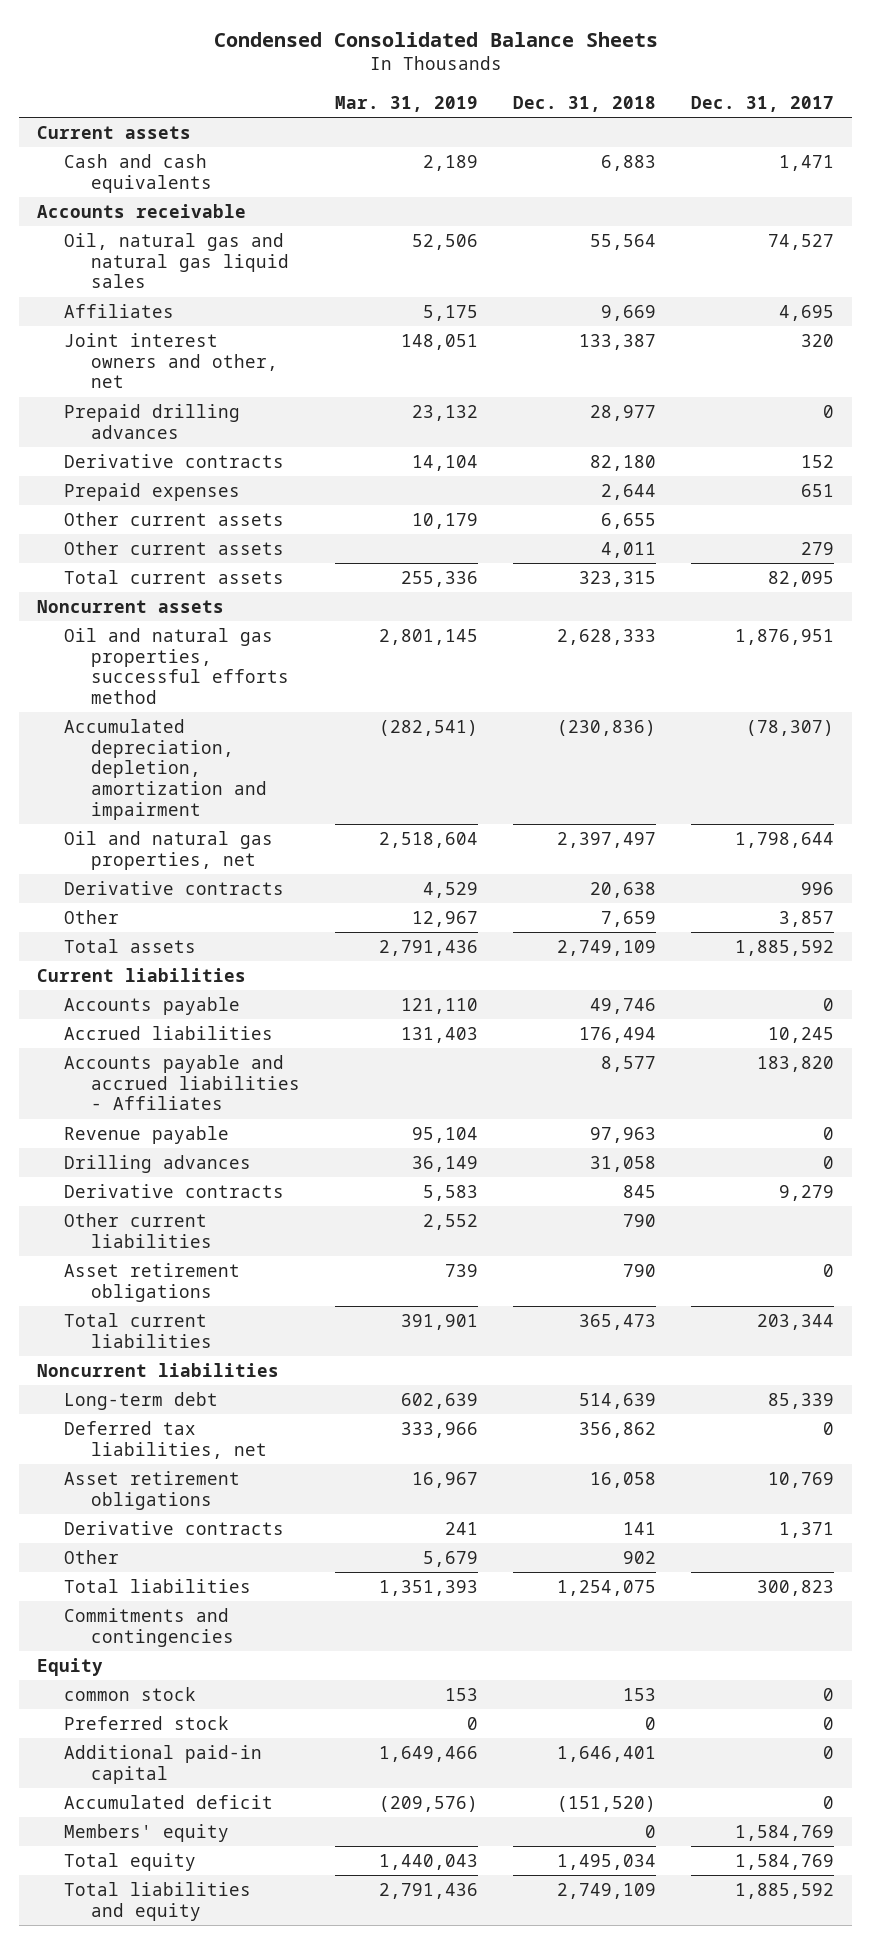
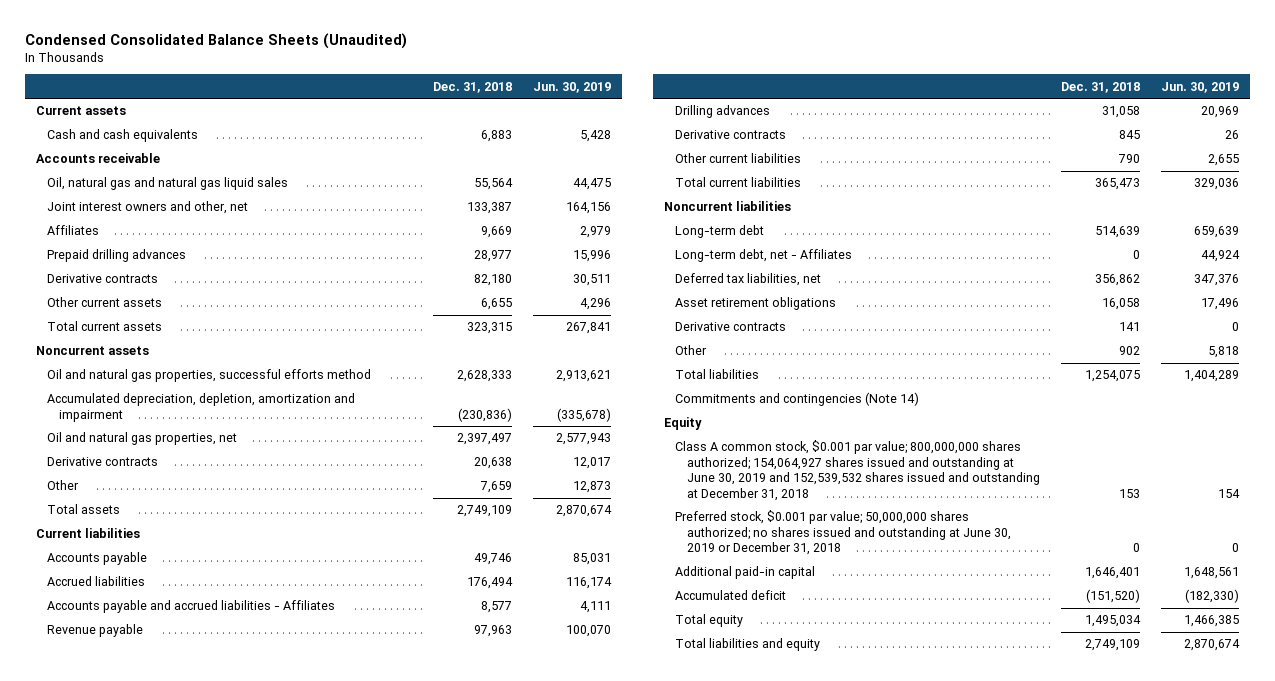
- Condensed Consolidated Balance Sheets
+ Condensed Consolidated Balance Sheets (Unaudited)
- | Mar. 31, 2019 | Dec. 31, 2018 | Dec. 31, 2017
+ | Dec. 31, 2018 | Jun. 30, 2019
moved down: Affiliates | 9,669 | 2,979
- Prepaid expenses | | 2,644 | 651
- Other current assets | | 4,011 | 279
- Asset retirement obligations | 739 | 790 | 0
+ Long-term debt, net - Affiliates | 0 | 44,924
- Commitments and contingencies
+ Commitments and contingencies (Note 14)
- common stock | 153 | 153 | 0
- Preferred stock | 0 | 0 | 0
+ Class A common stock, $0.001 par value; 800,000,000 shares authorized; 154,064,927 shares issued and outstanding at June 30, 2019 and 152,539,532 shares issued and outstanding at December 31, 2018 | 153 | 154
+ Preferred stock, $0.001 par value; 50,000,000 shares authorized; no shares issued and outstanding at June 30, 2019 or December 31, 2018 | 0 | 0
- Members' equity | | 0 | 1,584,769

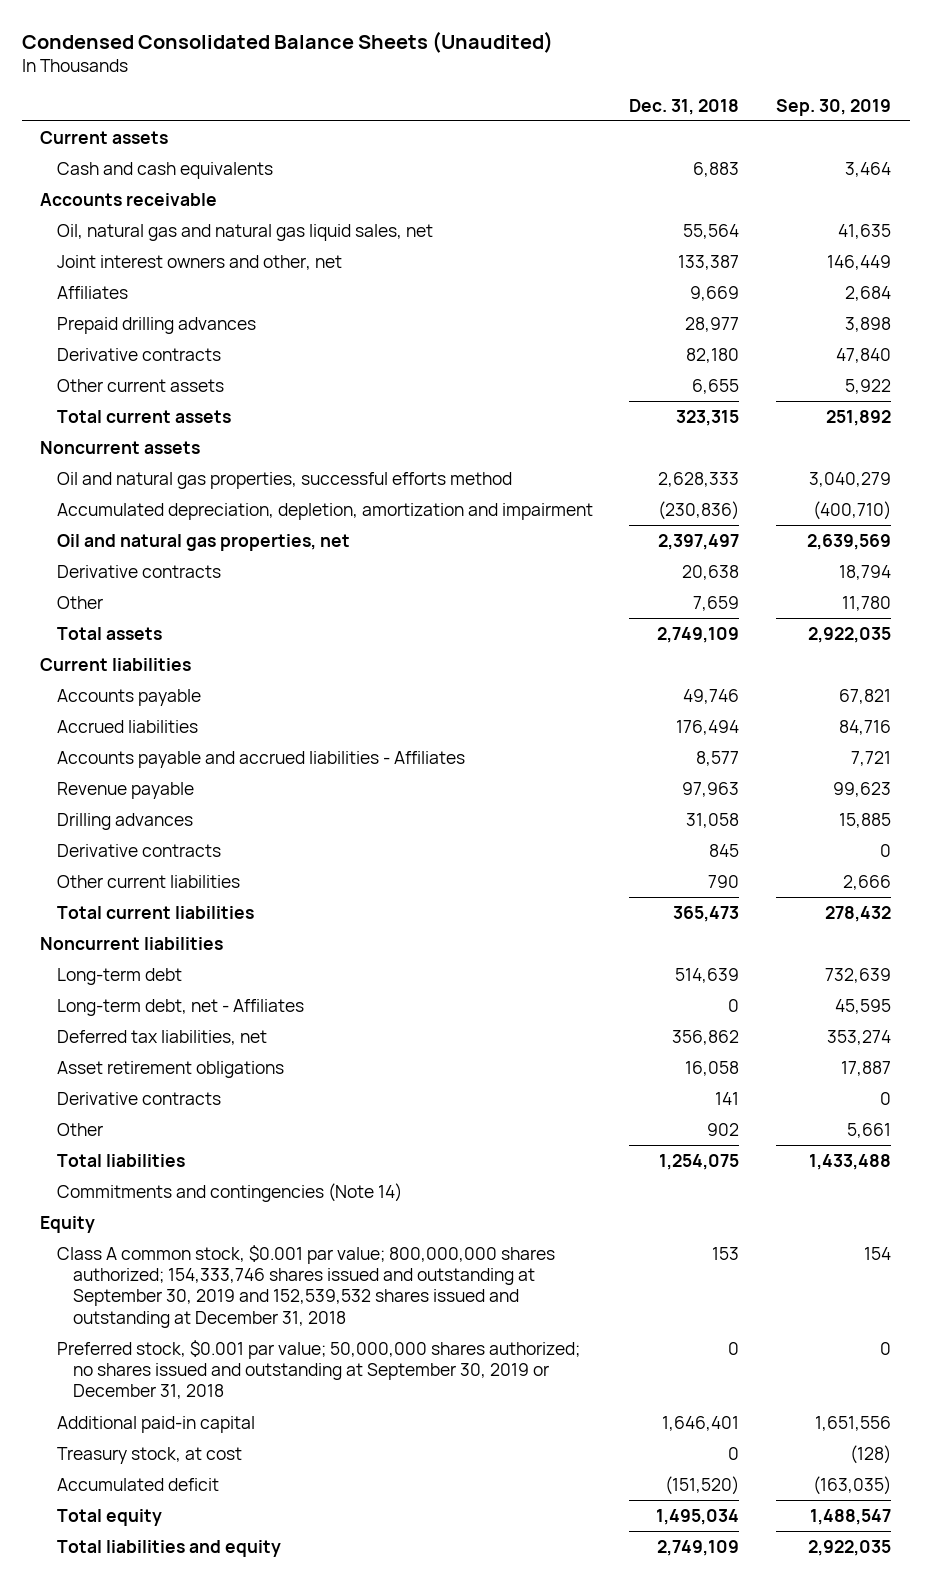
- | Dec. 31, 2018 | Jun. 30, 2019
+ | Dec. 31, 2018 | Sep. 30, 2019
- Oil, natural gas and natural gas liquid sales | 55,564 | 44,475
+ Oil, natural gas and natural gas liquid sales, net | 55,564 | 41,635
- Class A common stock, $0.001 par value; 800,000,000 shares authorized; 154,064,927 shares issued and outstanding at June 30, 2019 and 152,539,532 shares issued and outstanding at December 31, 2018 | 153 | 154
- Preferred stock, $0.001 par value; 50,000,000 shares authorized; no shares issued and outstanding at June 30, 2019 or December 31, 2018 | 0 | 0
+ Class A common stock, $0.001 par value; 800,000,000 shares authorized; 154,333,746 shares issued and outstanding at September 30, 2019 and 152,539,532 shares issued and outstanding at December 31, 2018 | 153 | 154
+ Preferred stock, $0.001 par value; 50,000,000 shares authorized; no shares issued and outstanding at September 30, 2019 or December 31, 2018 | 0 | 0
+ Treasury stock, at cost | 0 | (128)

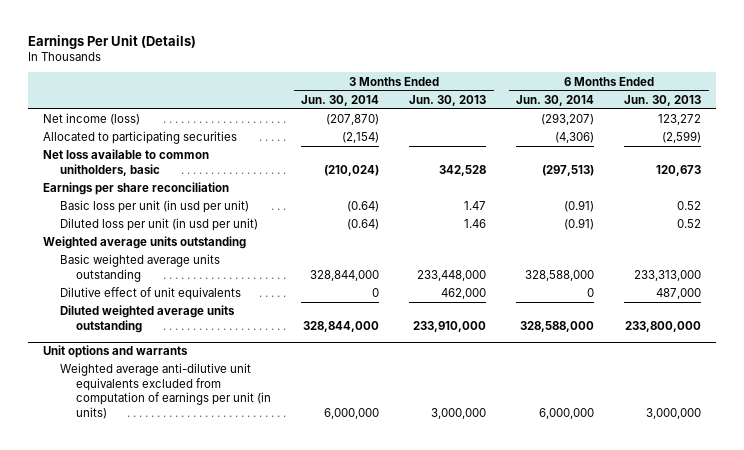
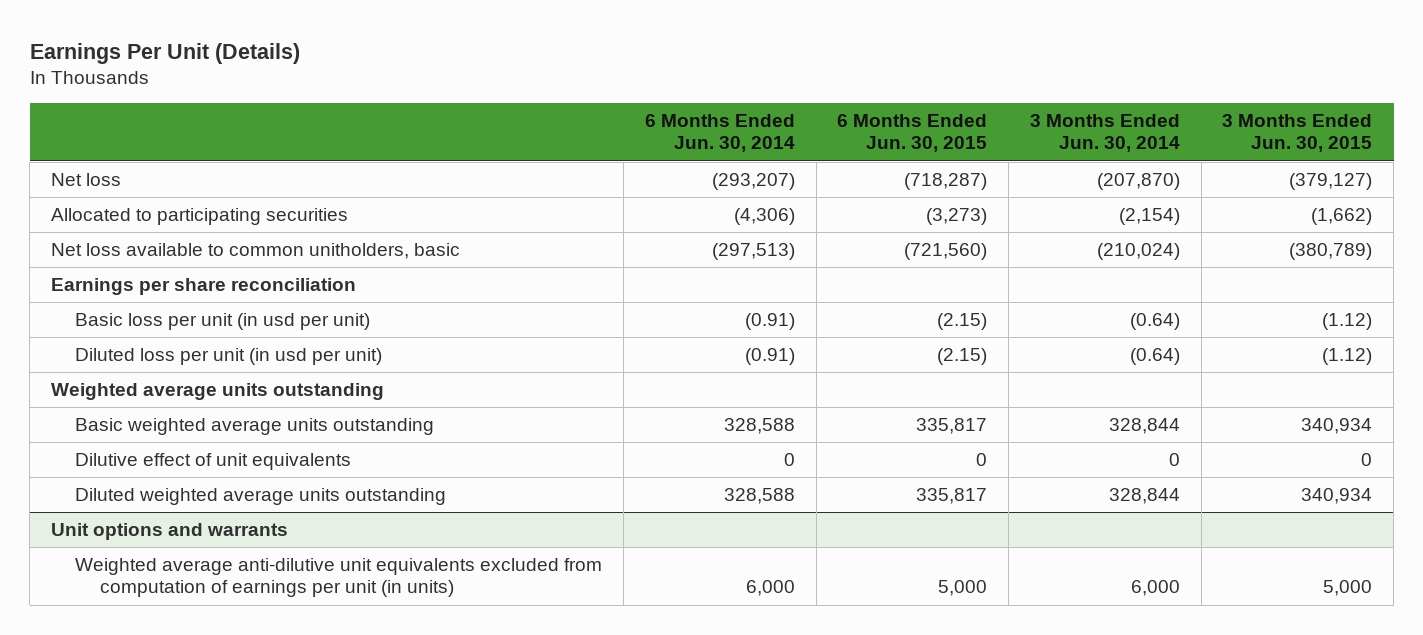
- | 3 Months Ended Jun. 30, 2014 | 3 Months Ended Jun. 30, 2013 | 6 Months Ended Jun. 30, 2014 | 6 Months Ended Jun. 30, 2013
+ | 6 Months Ended Jun. 30, 2014 | 6 Months Ended Jun. 30, 2015 | 3 Months Ended Jun. 30, 2014 | 3 Months Ended Jun. 30, 2015
- Net income (loss) | (207,870) | | (293,207) | 123,272
+ Net loss | (293,207) | (718,287) | (207,870) | (379,127)
- Basic weighted average units outstanding | 328,844,000 | 233,448,000 | 328,588,000 | 233,313,000
+ Basic weighted average units outstanding | 328,588 | 335,817 | 328,844 | 340,934
- Diluted weighted average units outstanding | 328,844,000 | 233,910,000 | 328,588,000 | 233,800,000
+ Diluted weighted average units outstanding | 328,588 | 335,817 | 328,844 | 340,934
@ Unit options and warrants
- Weighted average anti-dilutive unit equivalents excluded from computation of earnings per unit (in units) | 6,000,000 | 3,000,000 | 6,000,000 | 3,000,000
+ Weighted average anti-dilutive unit equivalents excluded from computation of earnings per unit (in units) | 6,000 | 5,000 | 6,000 | 5,000

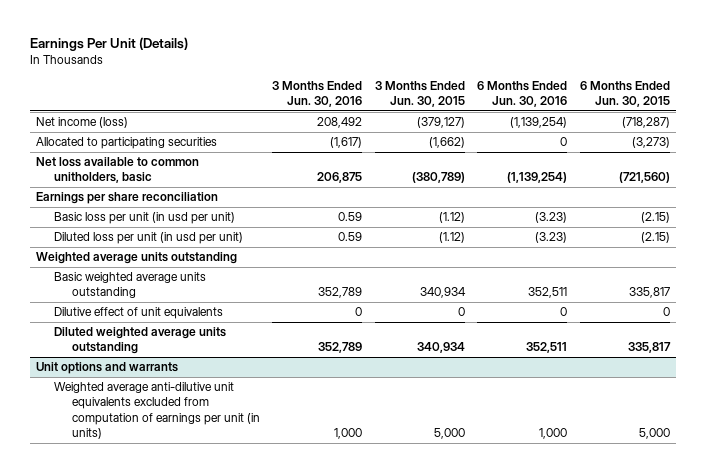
- | 6 Months Ended Jun. 30, 2014 | 6 Months Ended Jun. 30, 2015 | 3 Months Ended Jun. 30, 2014 | 3 Months Ended Jun. 30, 2015
+ | 3 Months Ended Jun. 30, 2016 | 3 Months Ended Jun. 30, 2015 | 6 Months Ended Jun. 30, 2016 | 6 Months Ended Jun. 30, 2015
- Net loss | (293,207) | (718,287) | (207,870) | (379,127)
+ Net income (loss) | 208,492 | (379,127) | (1,139,254) | (718,287)

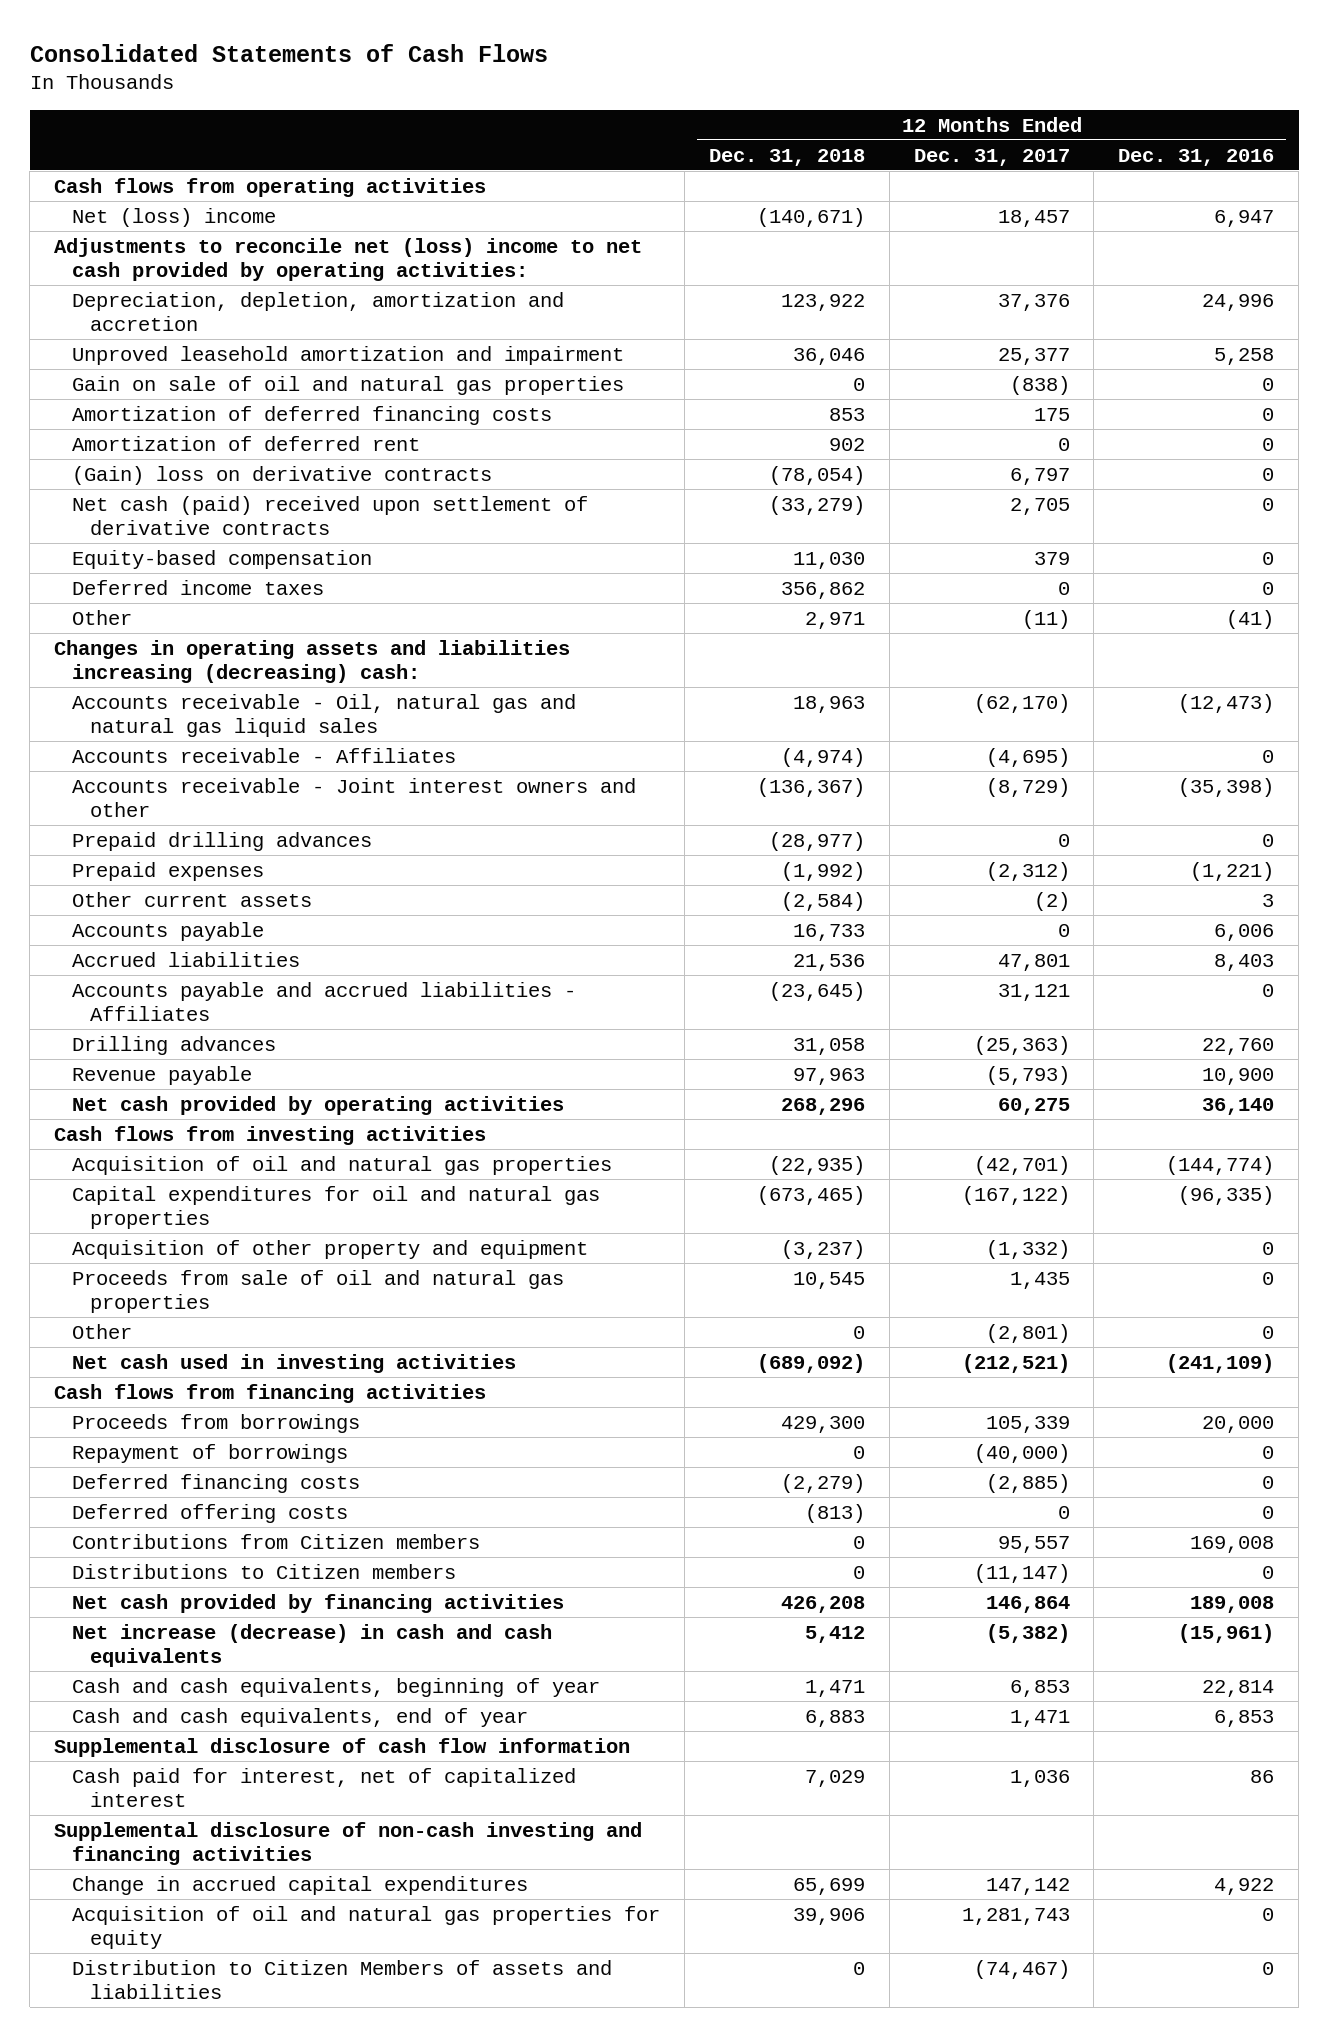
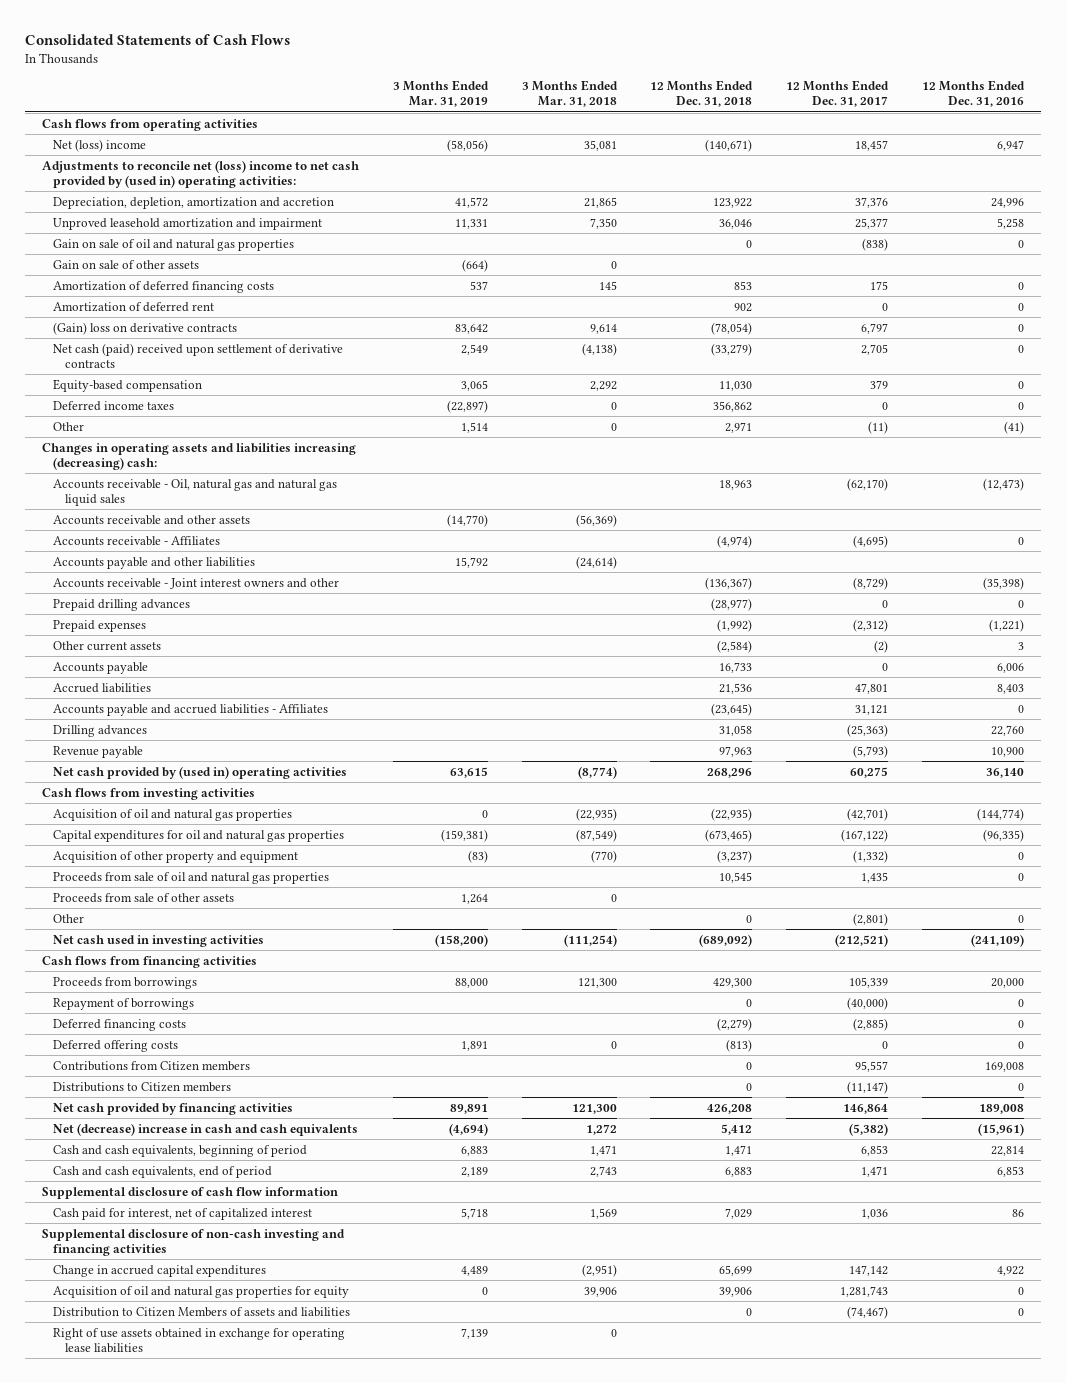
- | 12 Months Ended Dec. 31, 2018 | 12 Months Ended Dec. 31, 2017 | 12 Months Ended Dec. 31, 2016
+ | 3 Months Ended Mar. 31, 2019 | 3 Months Ended Mar. 31, 2018 | 12 Months Ended Dec. 31, 2018 | 12 Months Ended Dec. 31, 2017 | 12 Months Ended Dec. 31, 2016
- Adjustments to reconcile net (loss) income to net cash provided by operating activities:
+ Adjustments to reconcile net (loss) income to net cash provided by (used in) operating activities:
+ Gain on sale of other assets | (664) | 0 | | |
+ Accounts receivable and other assets | (14,770) | (56,369) | | |
+ Accounts payable and other liabilities | 15,792 | (24,614) | | |
- Net cash provided by operating activities | 268,296 | 60,275 | 36,140
+ Net cash provided by (used in) operating activities | 63,615 | (8,774) | 268,296 | 60,275 | 36,140
+ Proceeds from sale of other assets | 1,264 | 0 | | |
- Net increase (decrease) in cash and cash equivalents | 5,412 | (5,382) | (15,961)
- Cash and cash equivalents, beginning of year | 1,471 | 6,853 | 22,814
- Cash and cash equivalents, end of year | 6,883 | 1,471 | 6,853
+ Net (decrease) increase in cash and cash equivalents | (4,694) | 1,272 | 5,412 | (5,382) | (15,961)
+ Cash and cash equivalents, beginning of period | 6,883 | 1,471 | 1,471 | 6,853 | 22,814
+ Cash and cash equivalents, end of period | 2,189 | 2,743 | 6,883 | 1,471 | 6,853
+ Right of use assets obtained in exchange for operating lease liabilities | 7,139 | 0 | | |

